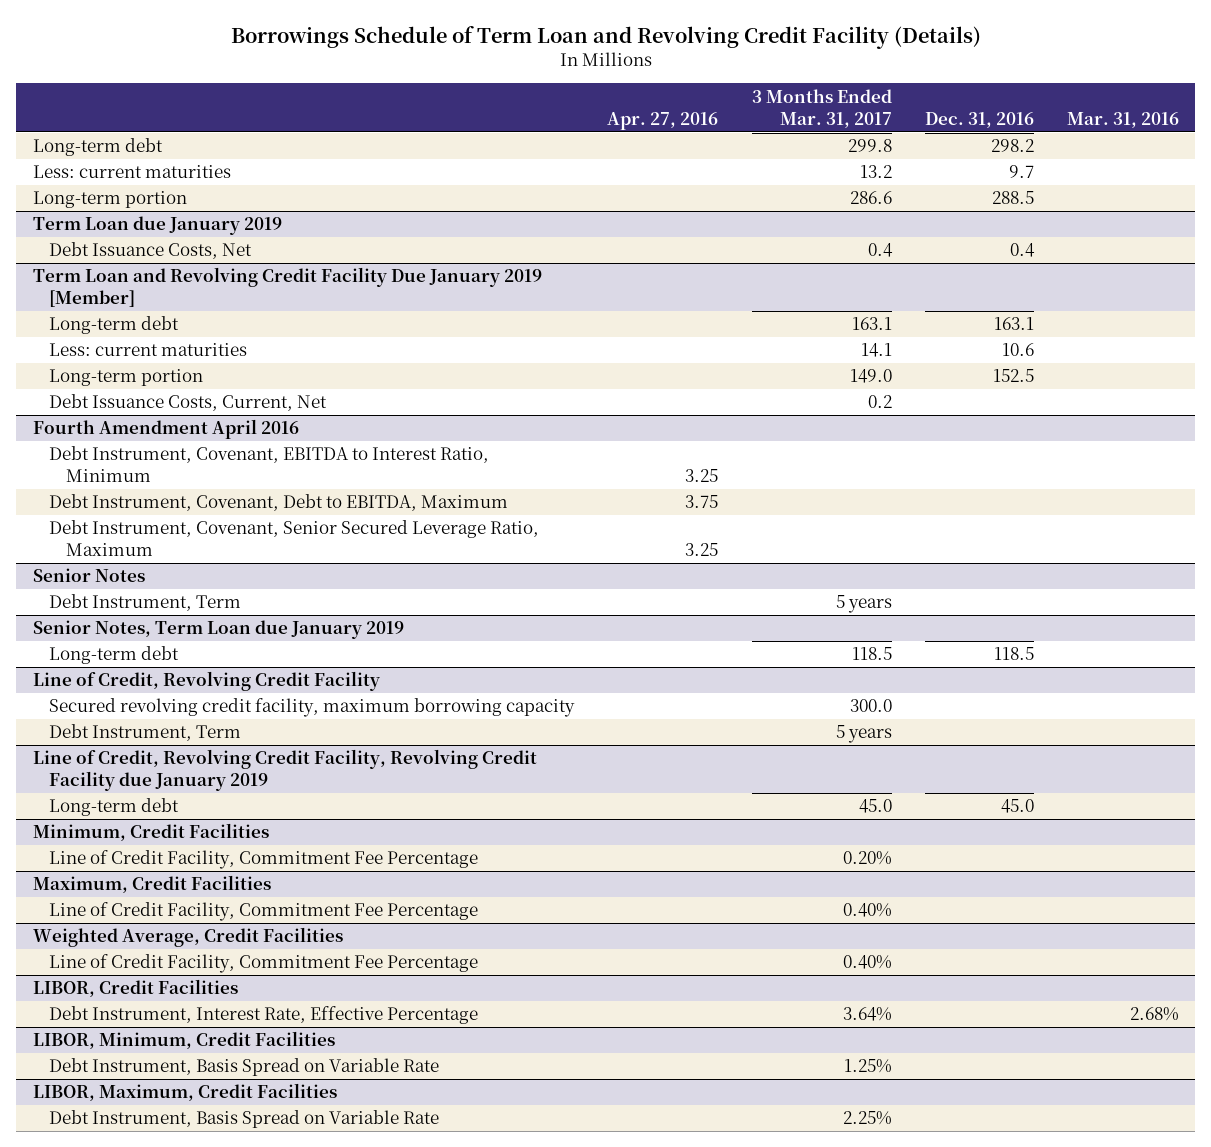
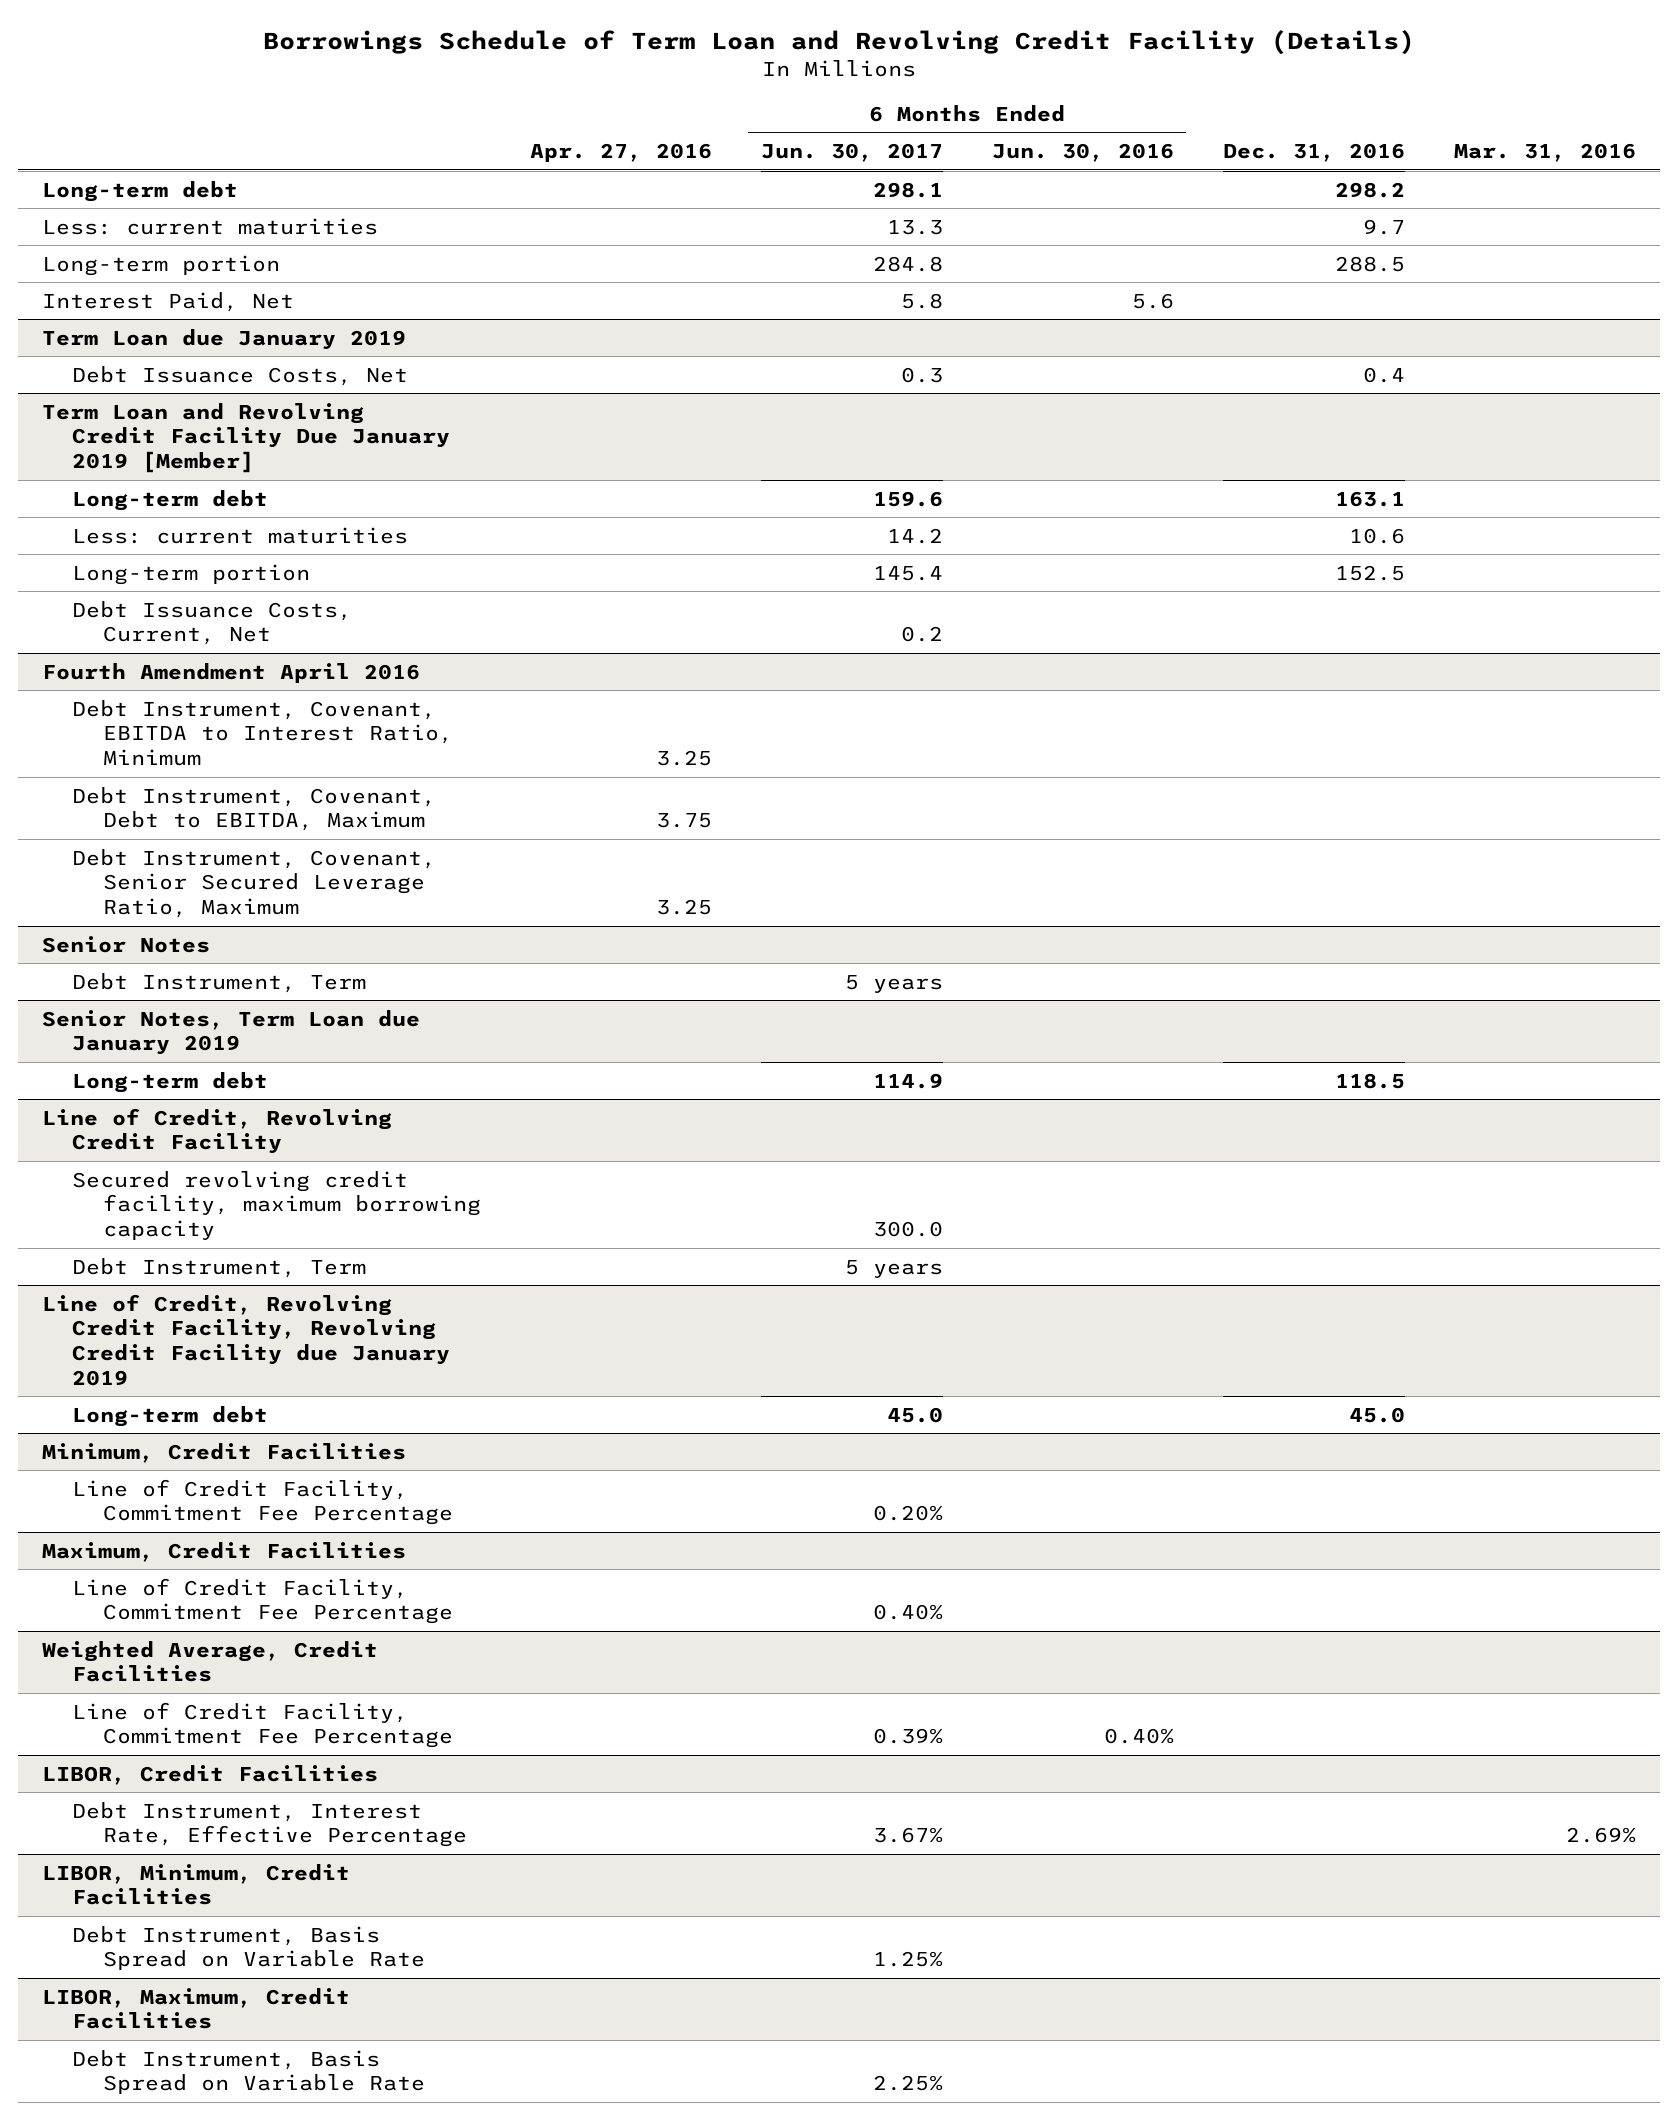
- | Apr. 27, 2016 | 3 Months Ended Mar. 31, 2017 | Dec. 31, 2016 | Mar. 31, 2016
+ | Apr. 27, 2016 | 6 Months Ended Jun. 30, 2017 | 6 Months Ended Jun. 30, 2016 | Dec. 31, 2016 | Mar. 31, 2016
+ Interest Paid, Net | | 5.8 | 5.6 | |
@ LIBOR, Credit Facilities
- Debt Instrument, Interest Rate, Effective Percentage | | 3.64% | | 2.68%
+ Debt Instrument, Interest Rate, Effective Percentage | | 3.67% | | | 2.69%

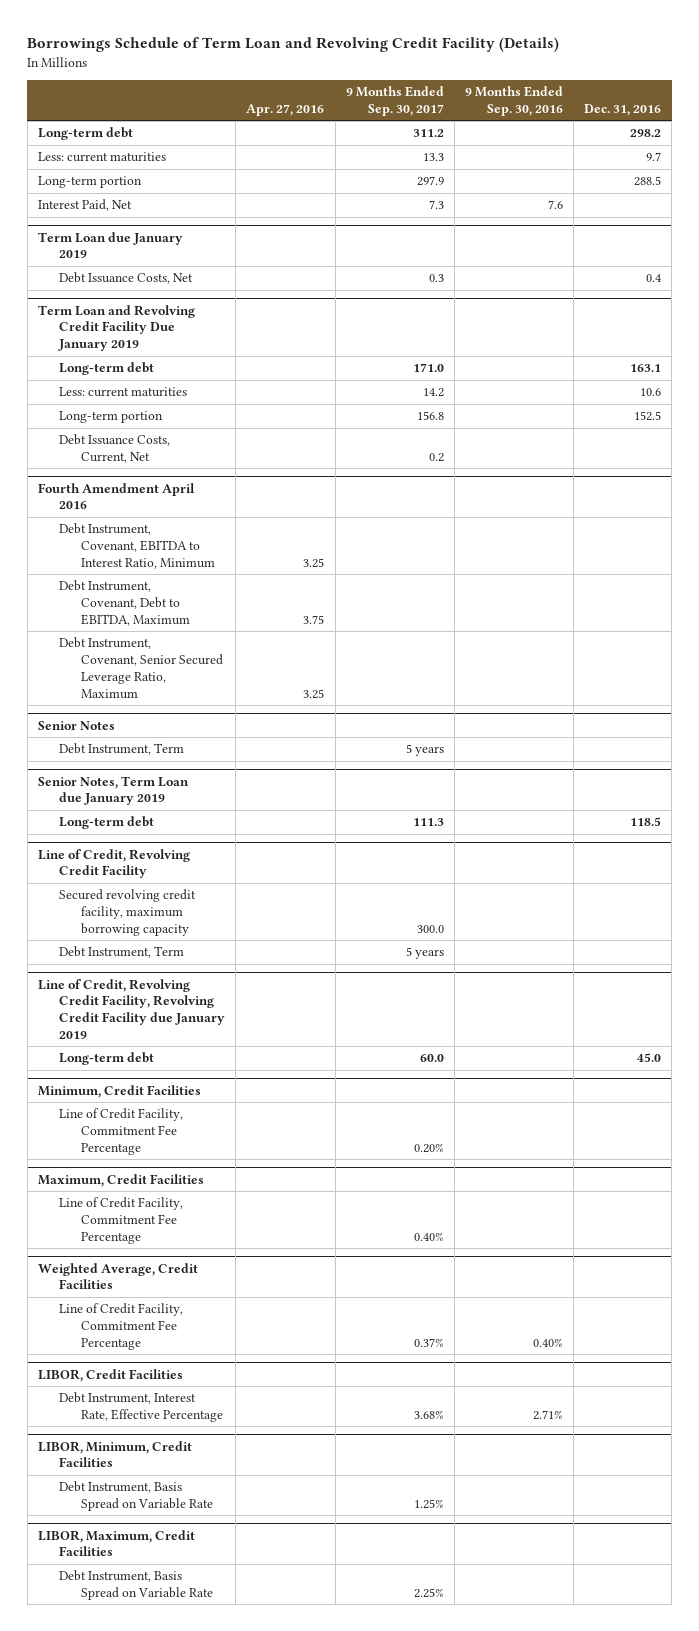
- | Apr. 27, 2016 | 6 Months Ended Jun. 30, 2017 | 6 Months Ended Jun. 30, 2016 | Dec. 31, 2016 | Mar. 31, 2016
+ | Apr. 27, 2016 | 9 Months Ended Sep. 30, 2017 | 9 Months Ended Sep. 30, 2016 | Dec. 31, 2016
- Term Loan and Revolving Credit Facility Due January 2019 [Member]
+ Term Loan and Revolving Credit Facility Due January 2019

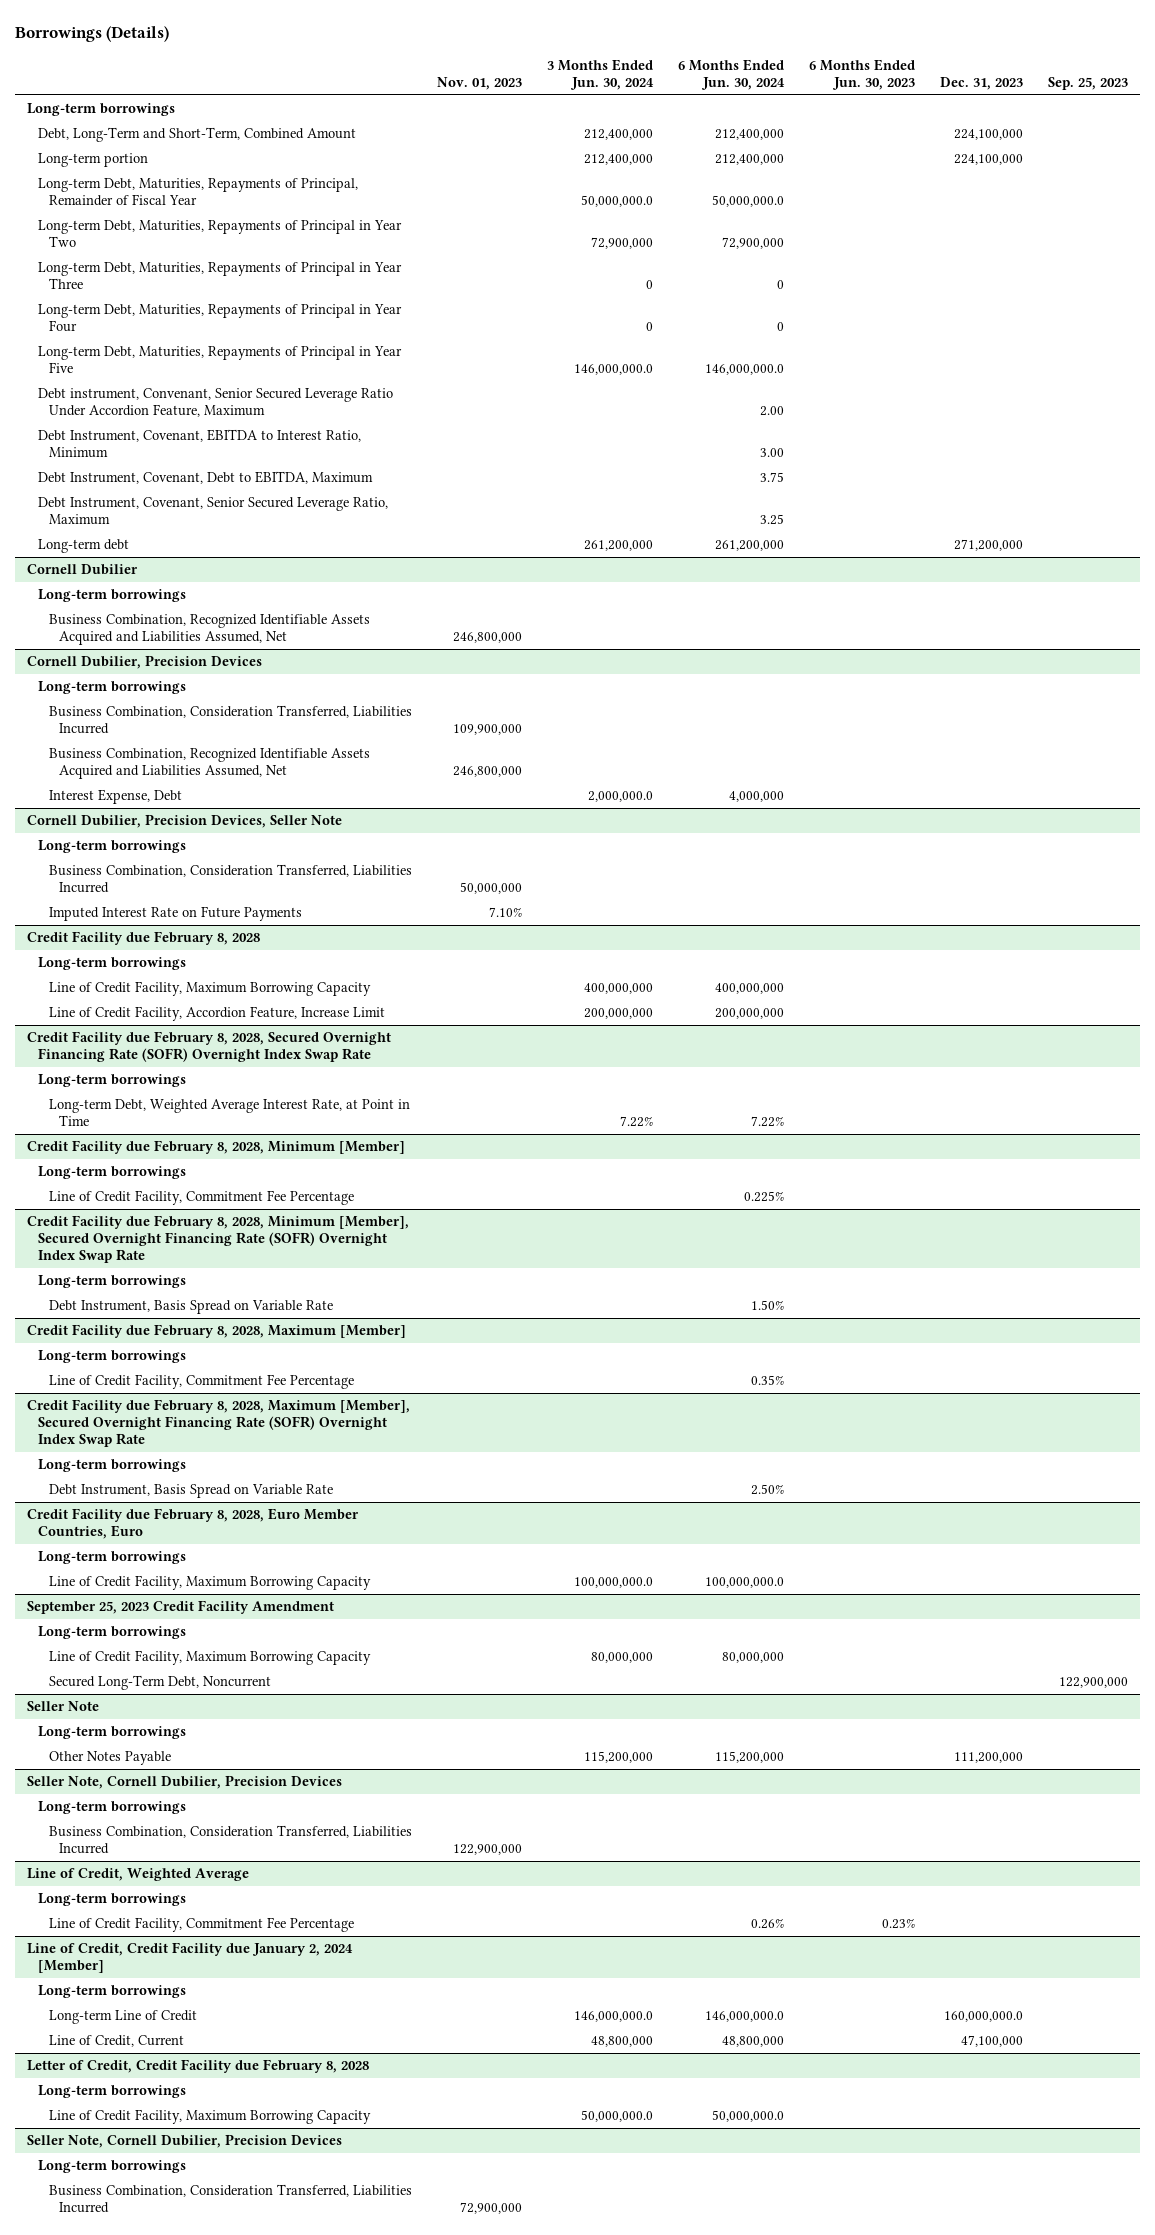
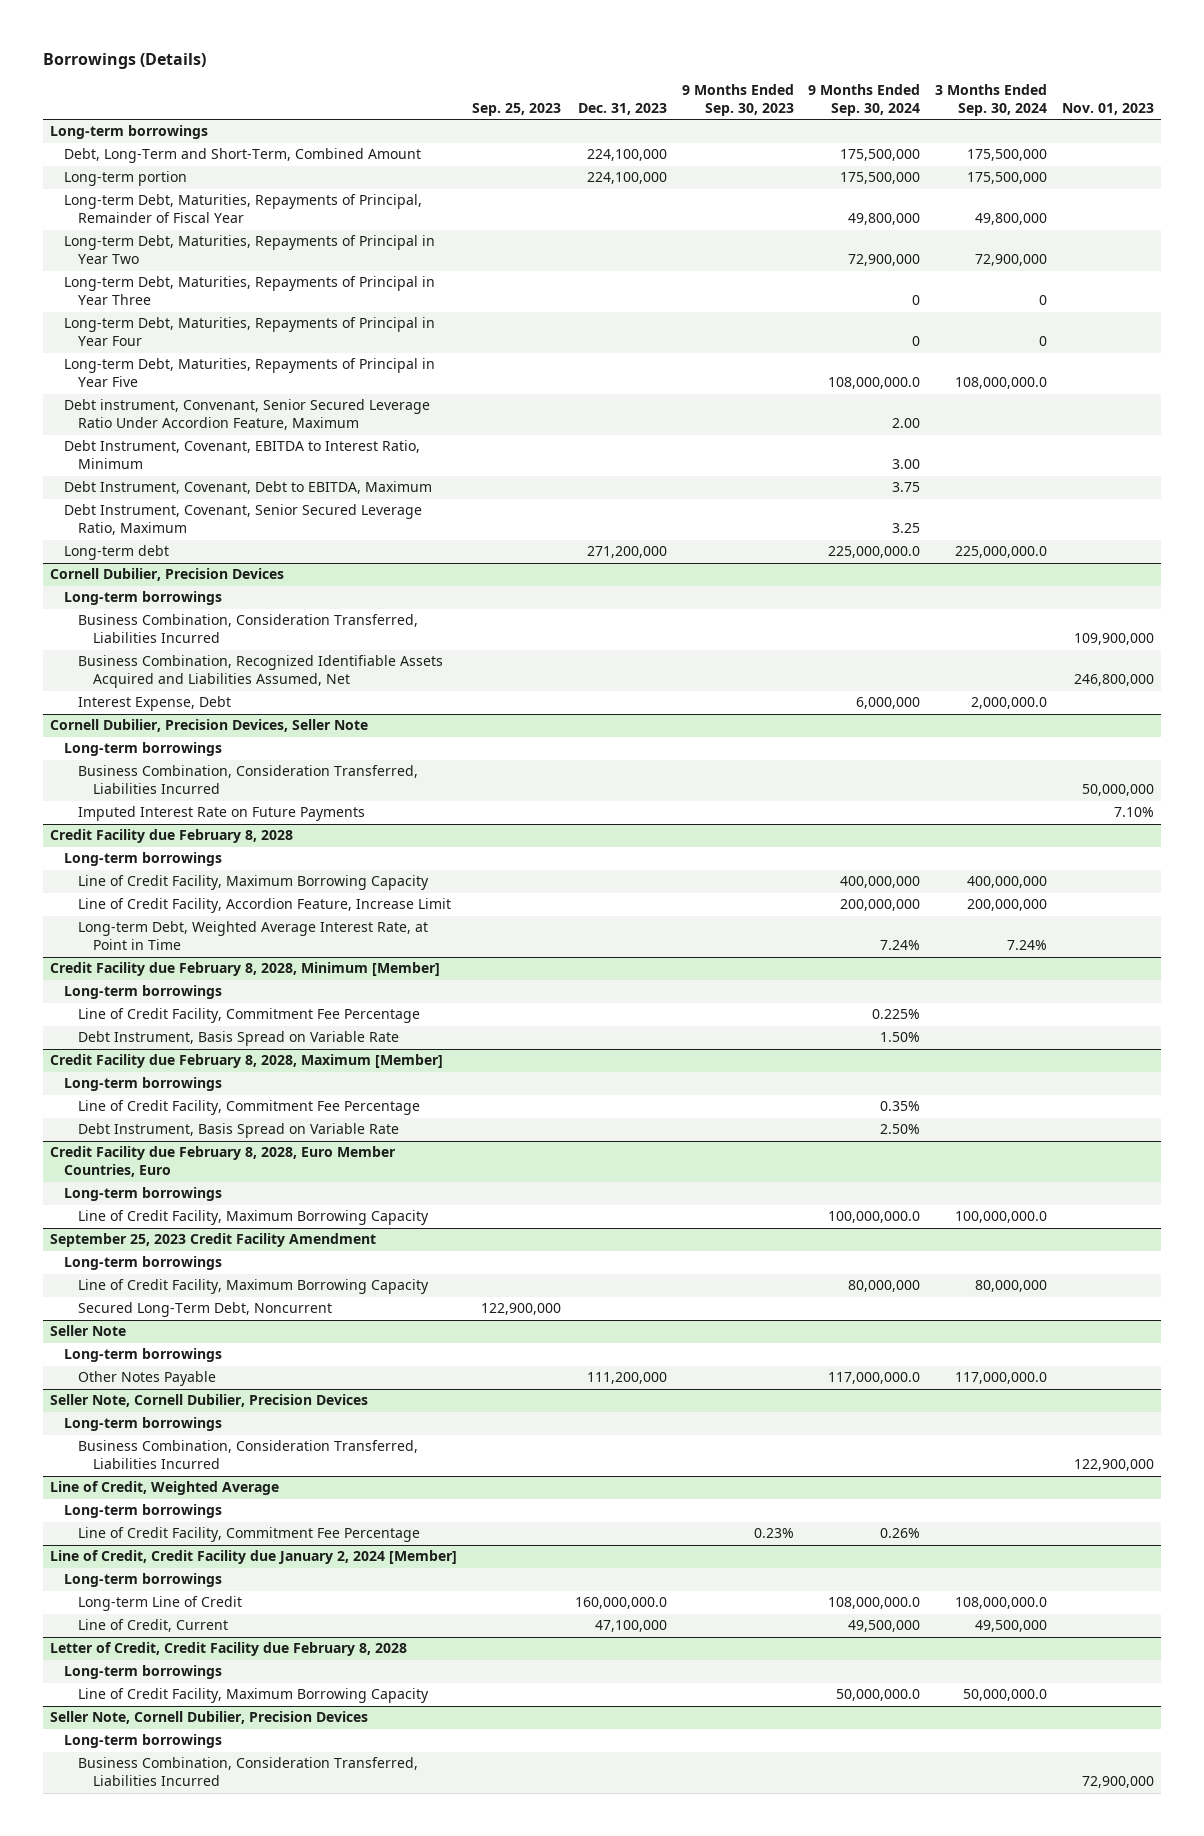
- | Nov. 01, 2023 | 3 Months Ended Jun. 30, 2024 | 6 Months Ended Jun. 30, 2024 | 6 Months Ended Jun. 30, 2023 | Dec. 31, 2023 | Sep. 25, 2023
+ | Sep. 25, 2023 | Dec. 31, 2023 | 9 Months Ended Sep. 30, 2023 | 9 Months Ended Sep. 30, 2024 | 3 Months Ended Sep. 30, 2024 | Nov. 01, 2023
- Cornell Dubilier
- Long-term borrowings
- Business Combination, Recognized Identifiable Assets Acquired and Liabilities Assumed, Net | 246,800,000 | | | | |
- Credit Facility due February 8, 2028, Secured Overnight Financing Rate (SOFR) Overnight Index Swap Rate
- Long-term borrowings
- Long-term Debt, Weighted Average Interest Rate, at Point in Time | | 7.22% | 7.22% | | |
@ Credit Facility due February 8, 2028
+ Long-term Debt, Weighted Average Interest Rate, at Point in Time | | | | 7.24% | 7.24% |
- Credit Facility due February 8, 2028, Minimum [Member], Secured Overnight Financing Rate (SOFR) Overnight Index Swap Rate
- Long-term borrowings
- Debt Instrument, Basis Spread on Variable Rate | | | 1.50% | | |
@ Credit Facility due February 8, 2028, Minimum [Member]
+ Debt Instrument, Basis Spread on Variable Rate | | | | 1.50% | |
- Credit Facility due February 8, 2028, Maximum [Member], Secured Overnight Financing Rate (SOFR) Overnight Index Swap Rate
- Long-term borrowings
- Debt Instrument, Basis Spread on Variable Rate | | | 2.50% | | |
@ Credit Facility due February 8, 2028, Maximum [Member]
+ Debt Instrument, Basis Spread on Variable Rate | | | | 2.50% | |

